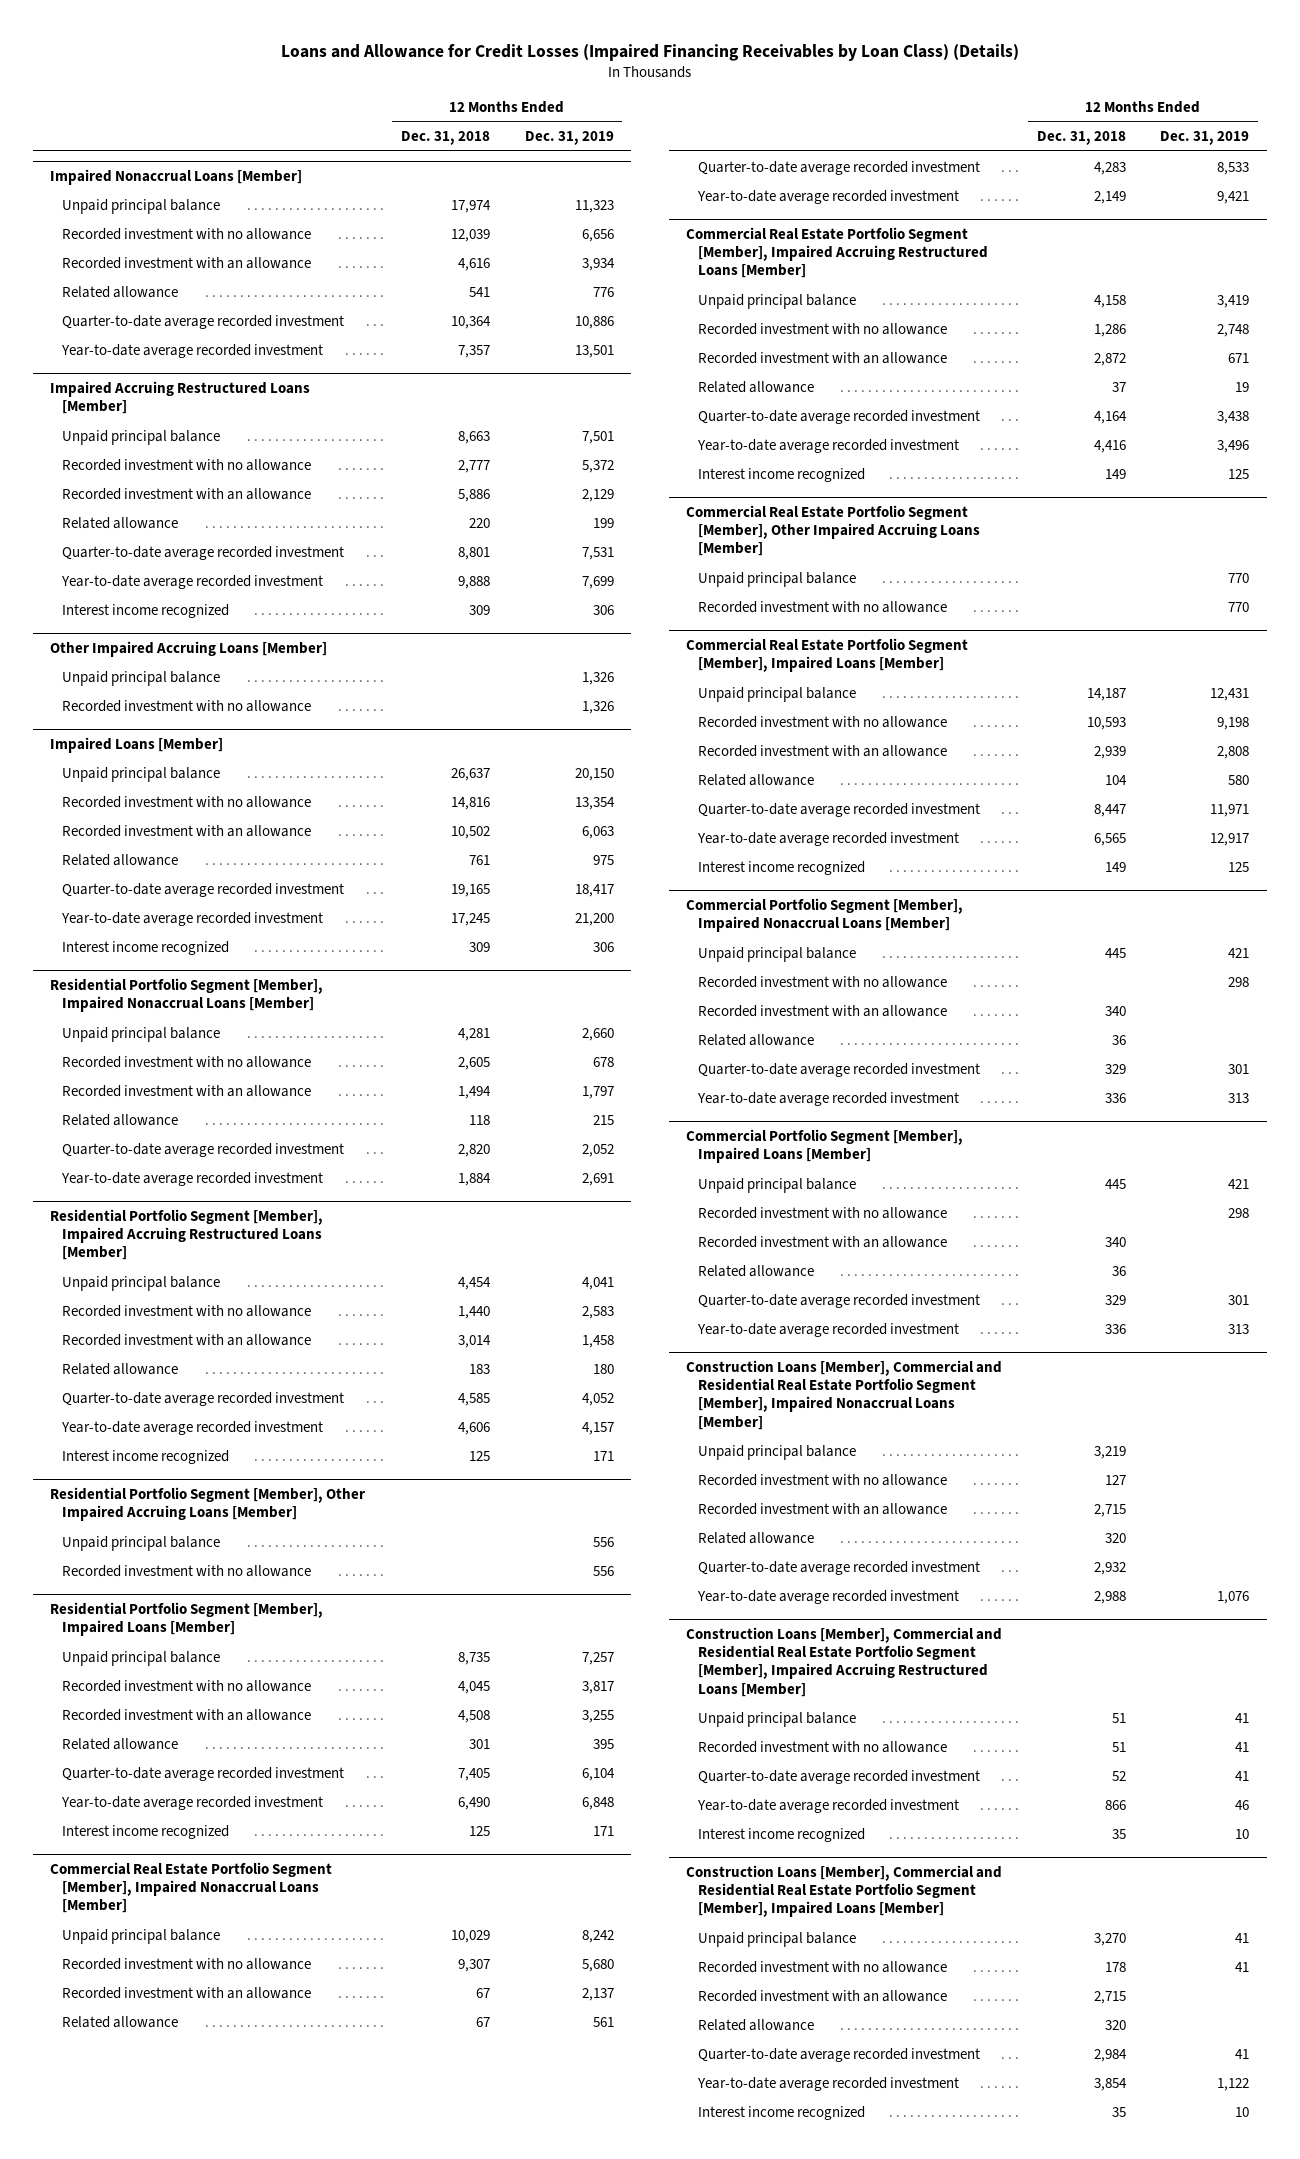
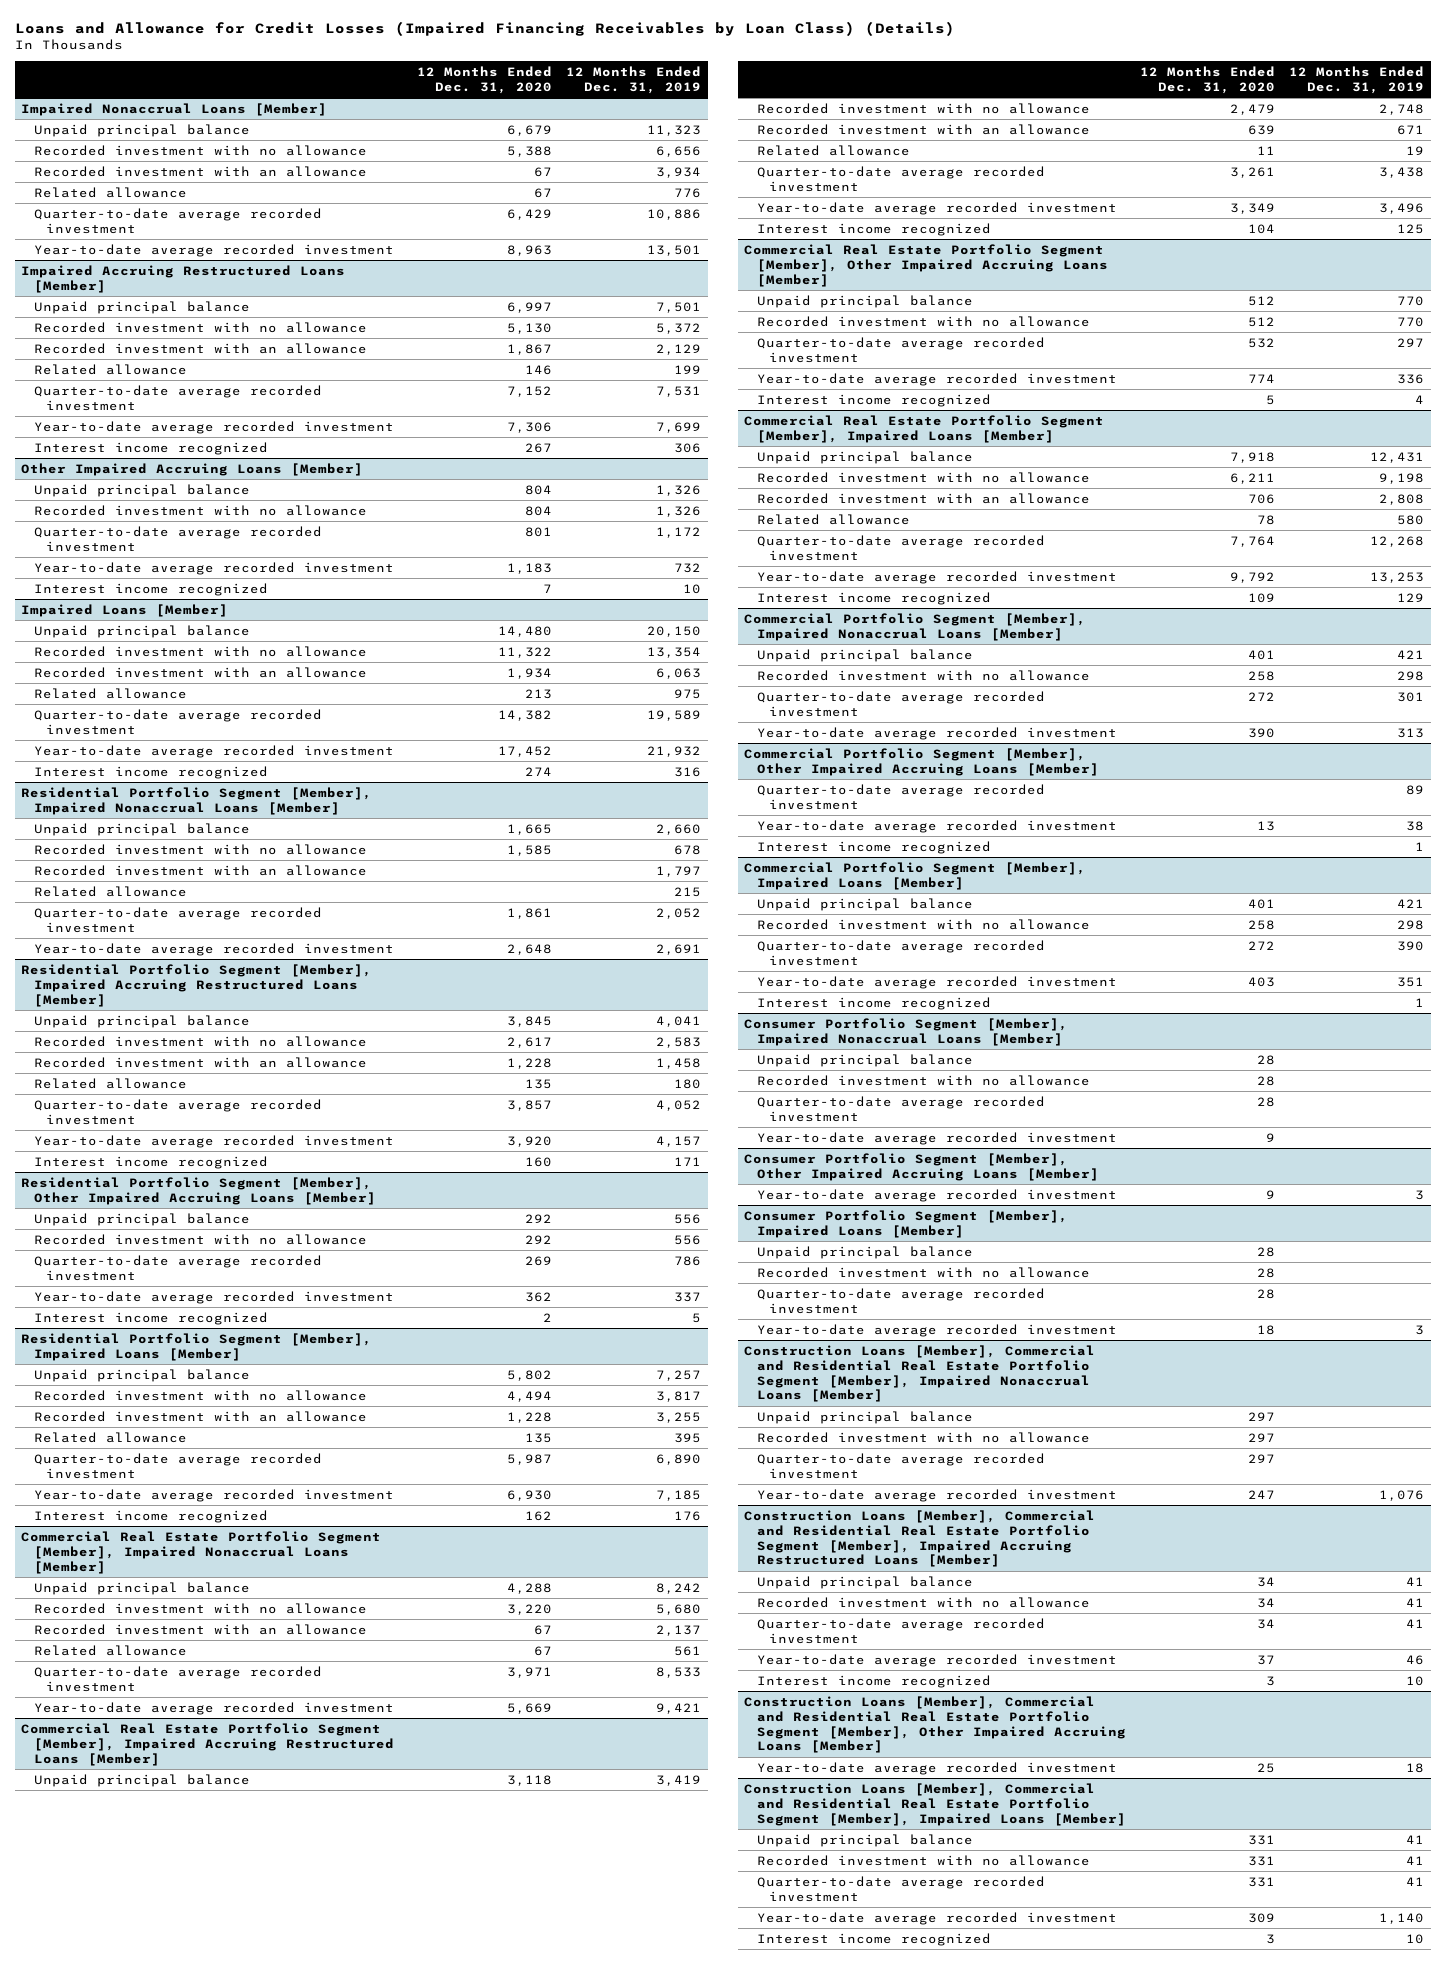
- | 12 Months Ended Dec. 31, 2018 | 12 Months Ended Dec. 31, 2019
+ | 12 Months Ended Dec. 31, 2020 | 12 Months Ended Dec. 31, 2019
@ Other Impaired Accruing Loans [Member]
+ Quarter-to-date average recorded investment | 801 | 1,172
+ Year-to-date average recorded investment | 1,183 | 732
+ Interest income recognized | 7 | 10
@ Impaired Loans [Member]
- Quarter-to-date average recorded investment | 19,165 | 18,417
- Year-to-date average recorded investment | 17,245 | 21,200
- Interest income recognized | 309 | 306
+ Quarter-to-date average recorded investment | 14,382 | 19,589
+ Year-to-date average recorded investment | 17,452 | 21,932
+ Interest income recognized | 274 | 316
@ Residential Portfolio Segment [Member], Other Impaired Accruing Loans [Member]
+ Quarter-to-date average recorded investment | 269 | 786
+ Year-to-date average recorded investment | 362 | 337
+ Interest income recognized | 2 | 5
@ Residential Portfolio Segment [Member], Impaired Loans [Member]
- Quarter-to-date average recorded investment | 7,405 | 6,104
- Year-to-date average recorded investment | 6,490 | 6,848
- Interest income recognized | 125 | 171
+ Quarter-to-date average recorded investment | 5,987 | 6,890
+ Year-to-date average recorded investment | 6,930 | 7,185
+ Interest income recognized | 162 | 176
@ Commercial Real Estate Portfolio Segment [Member], Other Impaired Accruing Loans [Member]
+ Quarter-to-date average recorded investment | 532 | 297
+ Year-to-date average recorded investment | 774 | 336
+ Interest income recognized | 5 | 4
@ Commercial Real Estate Portfolio Segment [Member], Impaired Loans [Member]
- Quarter-to-date average recorded investment | 8,447 | 11,971
- Year-to-date average recorded investment | 6,565 | 12,917
- Interest income recognized | 149 | 125
+ Quarter-to-date average recorded investment | 7,764 | 12,268
+ Year-to-date average recorded investment | 9,792 | 13,253
+ Interest income recognized | 109 | 129
@ Commercial Portfolio Segment [Member], Impaired Nonaccrual Loans [Member]
- Recorded investment with an allowance | 340 |
- Related allowance | 36 |
+ Commercial Portfolio Segment [Member], Other Impaired Accruing Loans [Member]
+ Quarter-to-date average recorded investment | | 89
+ Year-to-date average recorded investment | 13 | 38
+ Interest income recognized | | 1
@ Commercial Portfolio Segment [Member], Impaired Loans [Member]
- Recorded investment with an allowance | 340 |
- Related allowance | 36 |
- Quarter-to-date average recorded investment | 329 | 301
- Year-to-date average recorded investment | 336 | 313
+ Quarter-to-date average recorded investment | 272 | 390
+ Year-to-date average recorded investment | 403 | 351
+ Interest income recognized | | 1
+ Consumer Portfolio Segment [Member], Impaired Nonaccrual Loans [Member]
+ Unpaid principal balance | 28 |
+ Recorded investment with no allowance | 28 |
+ Quarter-to-date average recorded investment | 28 |
+ Year-to-date average recorded investment | 9 |
+ Consumer Portfolio Segment [Member], Other Impaired Accruing Loans [Member]
+ Year-to-date average recorded investment | 9 | 3
+ Consumer Portfolio Segment [Member], Impaired Loans [Member]
+ Unpaid principal balance | 28 |
+ Recorded investment with no allowance | 28 |
+ Quarter-to-date average recorded investment | 28 |
+ Year-to-date average recorded investment | 18 | 3
@ Construction Loans [Member], Commercial and Residential Real Estate Portfolio Segment [Member], Impaired Nonaccrual Loans [Member]
- Recorded investment with an allowance | 2,715 |
- Related allowance | 320 |
+ Construction Loans [Member], Commercial and Residential Real Estate Portfolio Segment [Member], Other Impaired Accruing Loans [Member]
+ Year-to-date average recorded investment | 25 | 18
@ Construction Loans [Member], Commercial and Residential Real Estate Portfolio Segment [Member], Impaired Loans [Member]
- Recorded investment with an allowance | 2,715 |
- Related allowance | 320 |
- Year-to-date average recorded investment | 3,854 | 1,122
+ Year-to-date average recorded investment | 309 | 1,140

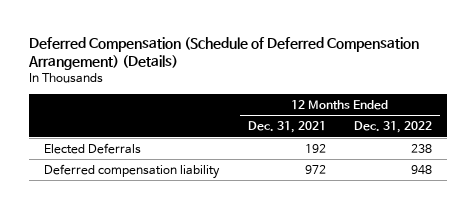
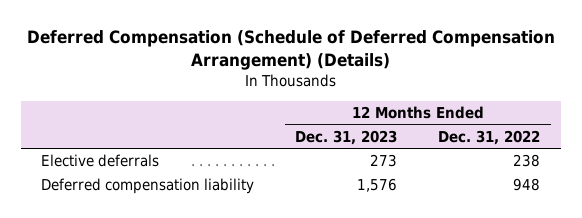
- | 12 Months Ended Dec. 31, 2021 | 12 Months Ended Dec. 31, 2022
+ | 12 Months Ended Dec. 31, 2023 | 12 Months Ended Dec. 31, 2022
- Elected Deferrals | 192 | 238
+ Elective deferrals | 273 | 238

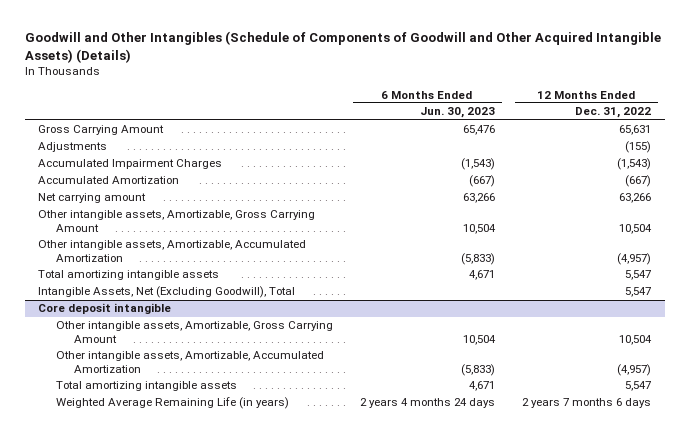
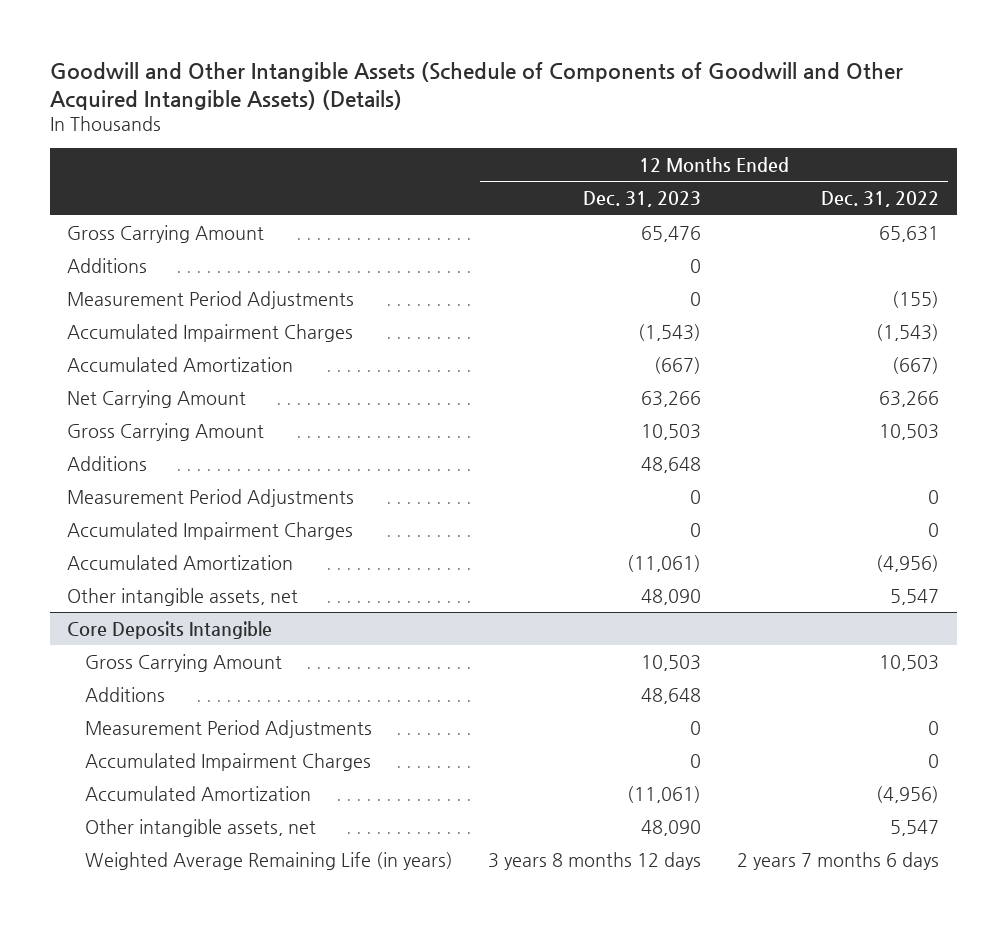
- Goodwill and Other Intangibles (Schedule of Components of Goodwill and Other Acquired Intangible Assets) (Details)
+ Goodwill and Other Intangible Assets (Schedule of Components of Goodwill and Other Acquired Intangible Assets) (Details)
- | 6 Months Ended Jun. 30, 2023 | 12 Months Ended Dec. 31, 2022
+ | 12 Months Ended Dec. 31, 2023 | 12 Months Ended Dec. 31, 2022
- Adjustments | | (155)
+ Additions | 0 |
+ Measurement Period Adjustments | 0 | (155)
- Net carrying amount | 63,266 | 63,266
- Other intangible assets, Amortizable, Gross Carrying Amount | 10,504 | 10,504
- Other intangible assets, Amortizable, Accumulated Amortization | (5,833) | (4,957)
- Total amortizing intangible assets | 4,671 | 5,547
- Intangible Assets, Net (Excluding Goodwill), Total | | 5,547
- Core deposit intangible
- Other intangible assets, Amortizable, Gross Carrying Amount | 10,504 | 10,504
- Other intangible assets, Amortizable, Accumulated Amortization | (5,833) | (4,957)
- Total amortizing intangible assets | 4,671 | 5,547
+ Net Carrying Amount | 63,266 | 63,266
+ Gross Carrying Amount | 10,503 | 10,503
+ Additions | 48,648 |
+ Measurement Period Adjustments | 0 | 0
+ Accumulated Impairment Charges | 0 | 0
+ Accumulated Amortization | (11,061) | (4,956)
+ Other intangible assets, net | 48,090 | 5,547
+ Core Deposits Intangible
+ Gross Carrying Amount | 10,503 | 10,503
+ Additions | 48,648 |
+ Measurement Period Adjustments | 0 | 0
+ Accumulated Impairment Charges | 0 | 0
+ Accumulated Amortization | (11,061) | (4,956)
+ Other intangible assets, net | 48,090 | 5,547

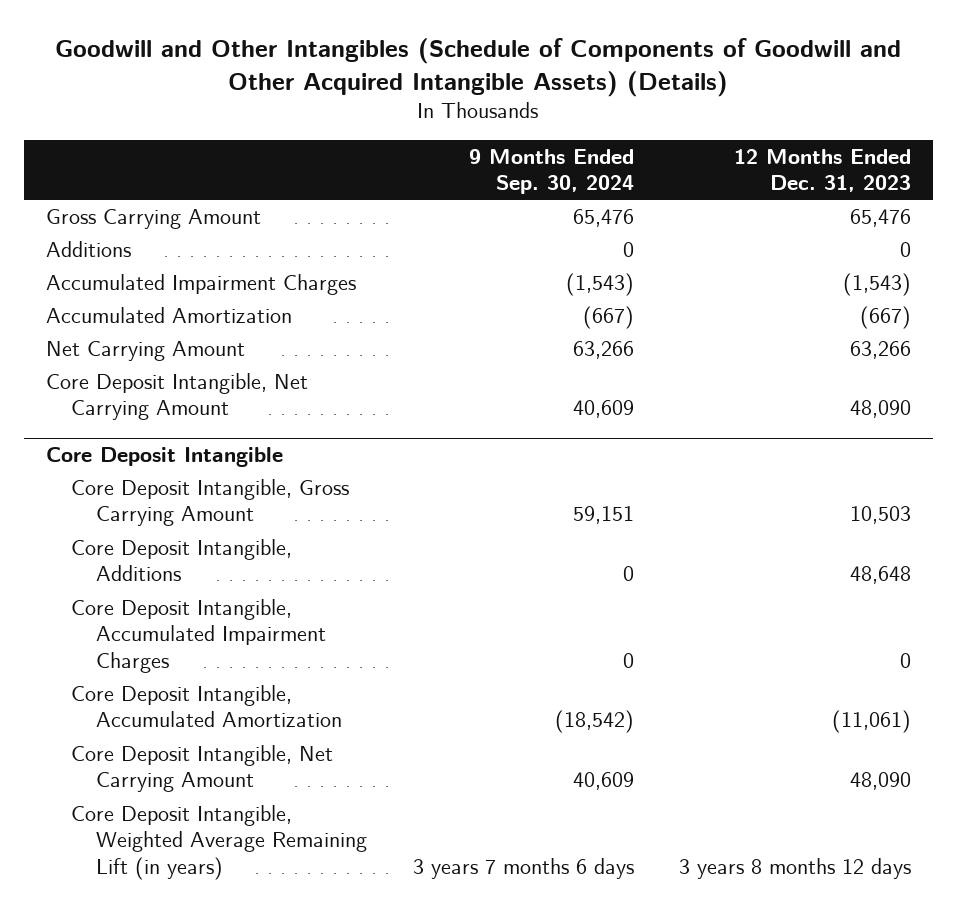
- Goodwill and Other Intangible Assets (Schedule of Components of Goodwill and Other Acquired Intangible Assets) (Details)
+ Goodwill and Other Intangibles (Schedule of Components of Goodwill and Other Acquired Intangible Assets) (Details)
- | 12 Months Ended Dec. 31, 2023 | 12 Months Ended Dec. 31, 2022
+ | 9 Months Ended Sep. 30, 2024 | 12 Months Ended Dec. 31, 2023
- Measurement Period Adjustments | 0 | (155)
- Gross Carrying Amount | 10,503 | 10,503
- Additions | 48,648 |
- Measurement Period Adjustments | 0 | 0
- Accumulated Impairment Charges | 0 | 0
- Accumulated Amortization | (11,061) | (4,956)
- Other intangible assets, net | 48,090 | 5,547
- Core Deposits Intangible
- Gross Carrying Amount | 10,503 | 10,503
- Additions | 48,648 |
- Measurement Period Adjustments | 0 | 0
- Accumulated Impairment Charges | 0 | 0
- Accumulated Amortization | (11,061) | (4,956)
- Other intangible assets, net | 48,090 | 5,547
- Weighted Average Remaining Life (in years) | 3 years 8 months 12 days | 2 years 7 months 6 days
+ Core Deposit Intangible, Net Carrying Amount | 40,609 | 48,090
+ Core Deposit Intangible
+ Core Deposit Intangible, Gross Carrying Amount | 59,151 | 10,503
+ Core Deposit Intangible, Additions | 0 | 48,648
+ Core Deposit Intangible, Accumulated Impairment Charges | 0 | 0
+ Core Deposit Intangible, Accumulated Amortization | (18,542) | (11,061)
+ Core Deposit Intangible, Net Carrying Amount | 40,609 | 48,090
+ Core Deposit Intangible, Weighted Average Remaining Lift (in years) | 3 years 7 months 6 days | 3 years 8 months 12 days

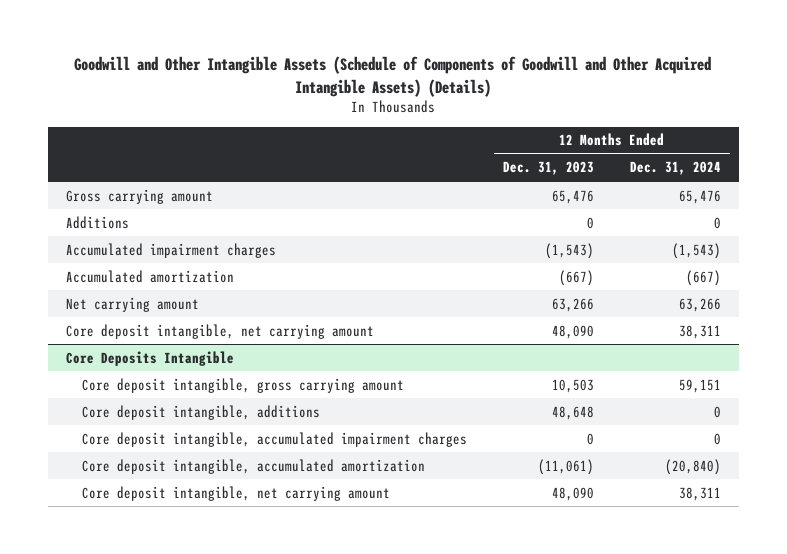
- Goodwill and Other Intangibles (Schedule of Components of Goodwill and Other Acquired Intangible Assets) (Details)
+ Goodwill and Other Intangible Assets (Schedule of Components of Goodwill and Other Acquired Intangible Assets) (Details)
- | 9 Months Ended Sep. 30, 2024 | 12 Months Ended Dec. 31, 2023
+ | 12 Months Ended Dec. 31, 2023 | 12 Months Ended Dec. 31, 2024
- Gross Carrying Amount | 65,476 | 65,476
+ Gross carrying amount | 65,476 | 65,476
- Accumulated Impairment Charges | (1,543) | (1,543)
- Accumulated Amortization | (667) | (667)
- Net Carrying Amount | 63,266 | 63,266
- Core Deposit Intangible, Net Carrying Amount | 40,609 | 48,090
- Core Deposit Intangible
- Core Deposit Intangible, Gross Carrying Amount | 59,151 | 10,503
- Core Deposit Intangible, Additions | 0 | 48,648
- Core Deposit Intangible, Accumulated Impairment Charges | 0 | 0
- Core Deposit Intangible, Accumulated Amortization | (18,542) | (11,061)
- Core Deposit Intangible, Net Carrying Amount | 40,609 | 48,090
- Core Deposit Intangible, Weighted Average Remaining Lift (in years) | 3 years 7 months 6 days | 3 years 8 months 12 days
+ Accumulated impairment charges | (1,543) | (1,543)
+ Accumulated amortization | (667) | (667)
+ Net carrying amount | 63,266 | 63,266
+ Core deposit intangible, net carrying amount | 48,090 | 38,311
+ Core Deposits Intangible
+ Core deposit intangible, gross carrying amount | 10,503 | 59,151
+ Core deposit intangible, additions | 48,648 | 0
+ Core deposit intangible, accumulated impairment charges | 0 | 0
+ Core deposit intangible, accumulated amortization | (11,061) | (20,840)
+ Core deposit intangible, net carrying amount | 48,090 | 38,311

